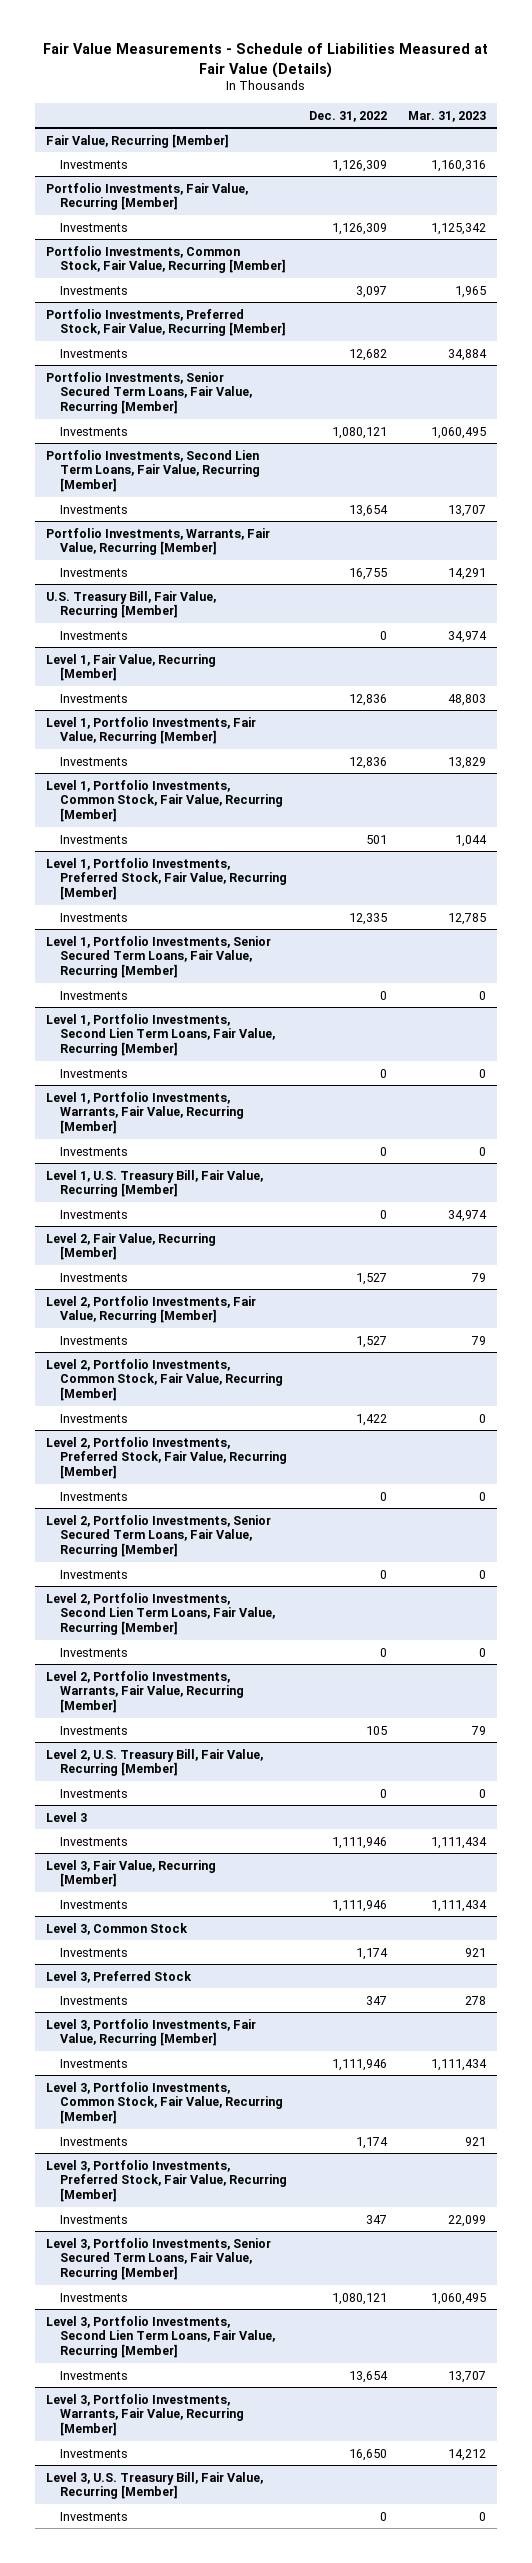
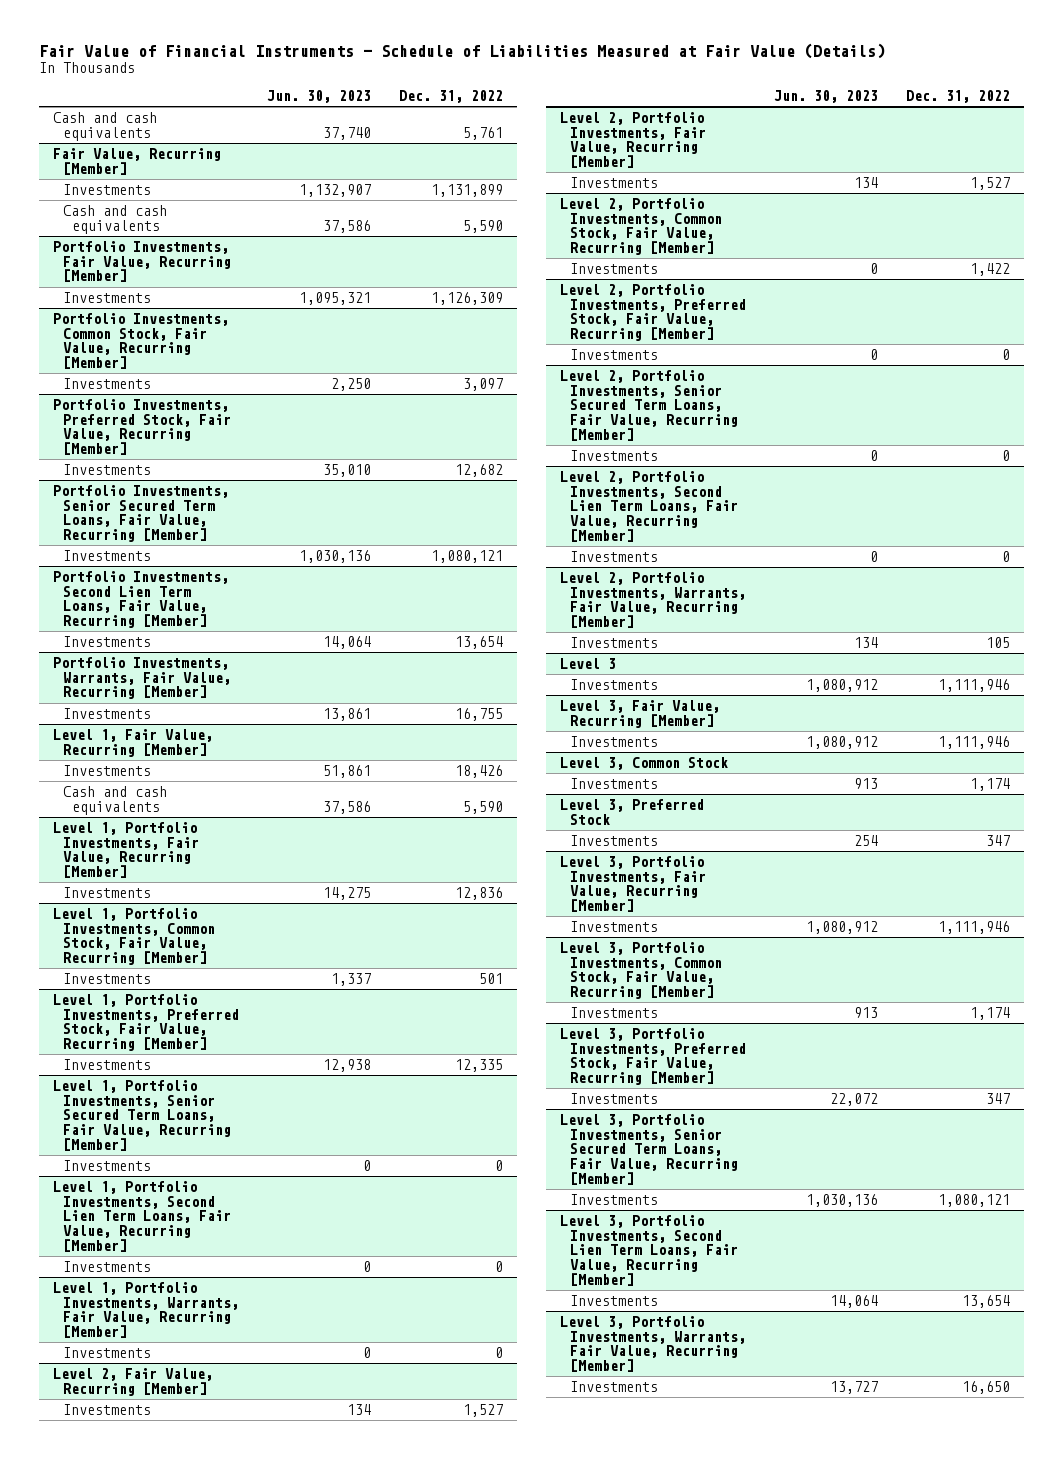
- Fair Value Measurements - Schedule of Liabilities Measured at Fair Value (Details)
+ Fair Value of Financial Instruments - Schedule of Liabilities Measured at Fair Value (Details)
- | Dec. 31, 2022 | Mar. 31, 2023
+ | Jun. 30, 2023 | Dec. 31, 2022
+ Cash and cash equivalents | 37,740 | 5,761
@ Fair Value, Recurring [Member]
- Investments | 1,126,309 | 1,160,316
+ Investments | 1,132,907 | 1,131,899
+ Cash and cash equivalents | 37,586 | 5,590
- U.S. Treasury Bill, Fair Value, Recurring [Member]
- Investments | 0 | 34,974
@ Level 1, Fair Value, Recurring [Member]
- Investments | 12,836 | 48,803
+ Investments | 51,861 | 18,426
+ Cash and cash equivalents | 37,586 | 5,590
- Level 1, U.S. Treasury Bill, Fair Value, Recurring [Member]
- Investments | 0 | 34,974
- Level 2, U.S. Treasury Bill, Fair Value, Recurring [Member]
- Investments | 0 | 0
- Level 3, U.S. Treasury Bill, Fair Value, Recurring [Member]
- Investments | 0 | 0

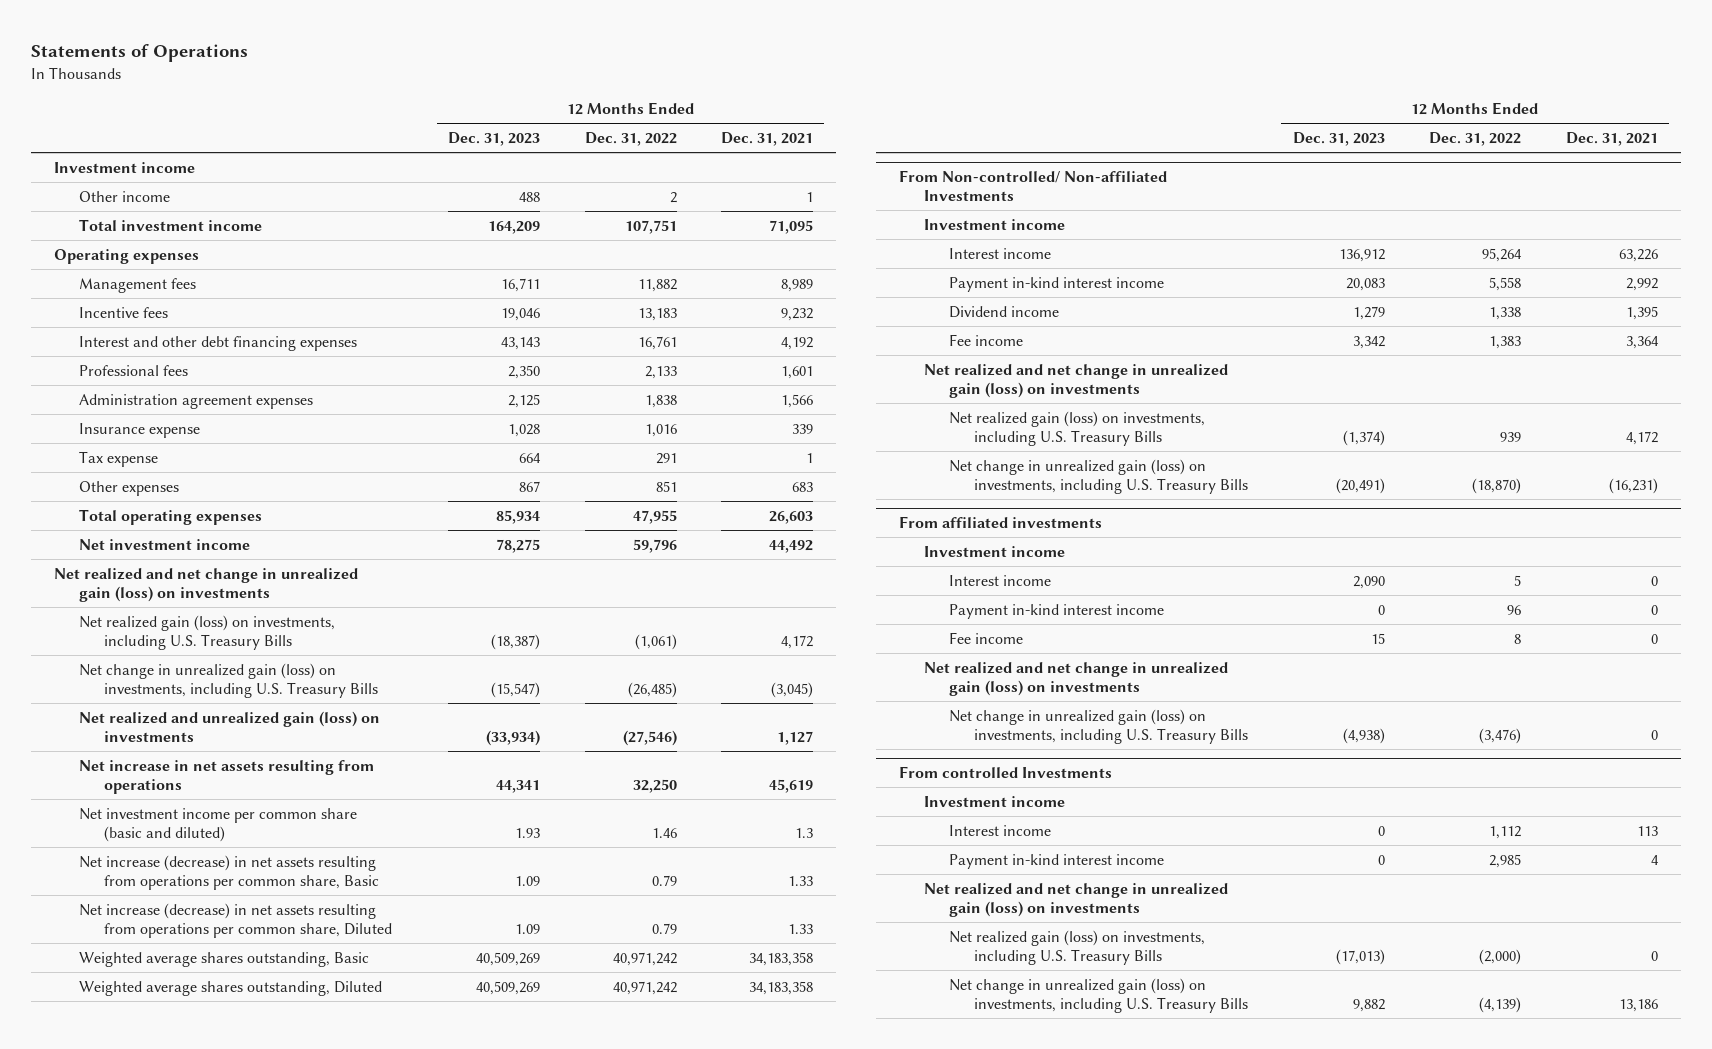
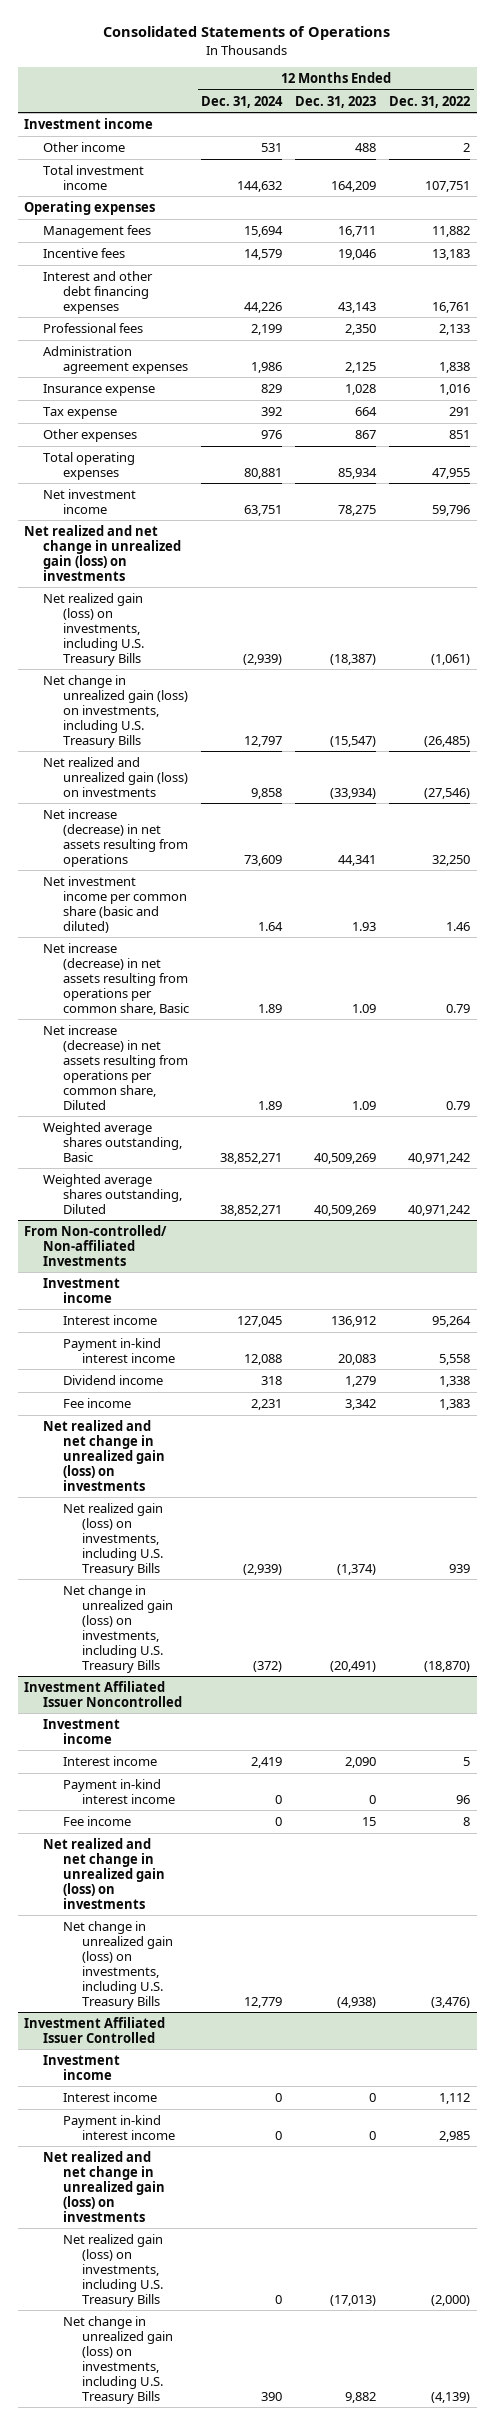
- Statements of Operations
+ Consolidated Statements of Operations
- | 12 Months Ended Dec. 31, 2023 | 12 Months Ended Dec. 31, 2022 | 12 Months Ended Dec. 31, 2021
+ | 12 Months Ended Dec. 31, 2024 | 12 Months Ended Dec. 31, 2023 | 12 Months Ended Dec. 31, 2022
- Net increase in net assets resulting from operations | 44,341 | 32,250 | 45,619
+ Net increase (decrease) in net assets resulting from operations | 73,609 | 44,341 | 32,250
- From affiliated investments
+ Investment Affiliated Issuer Noncontrolled
- From controlled Investments
+ Investment Affiliated Issuer Controlled

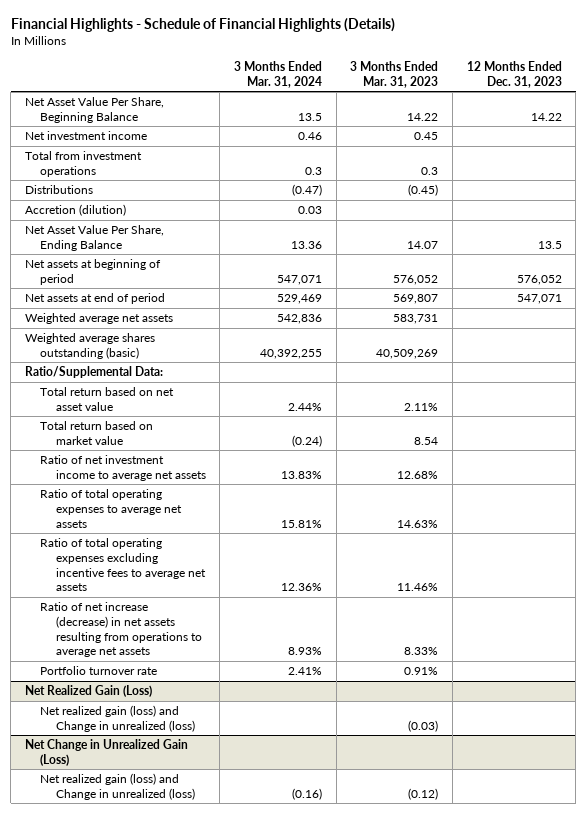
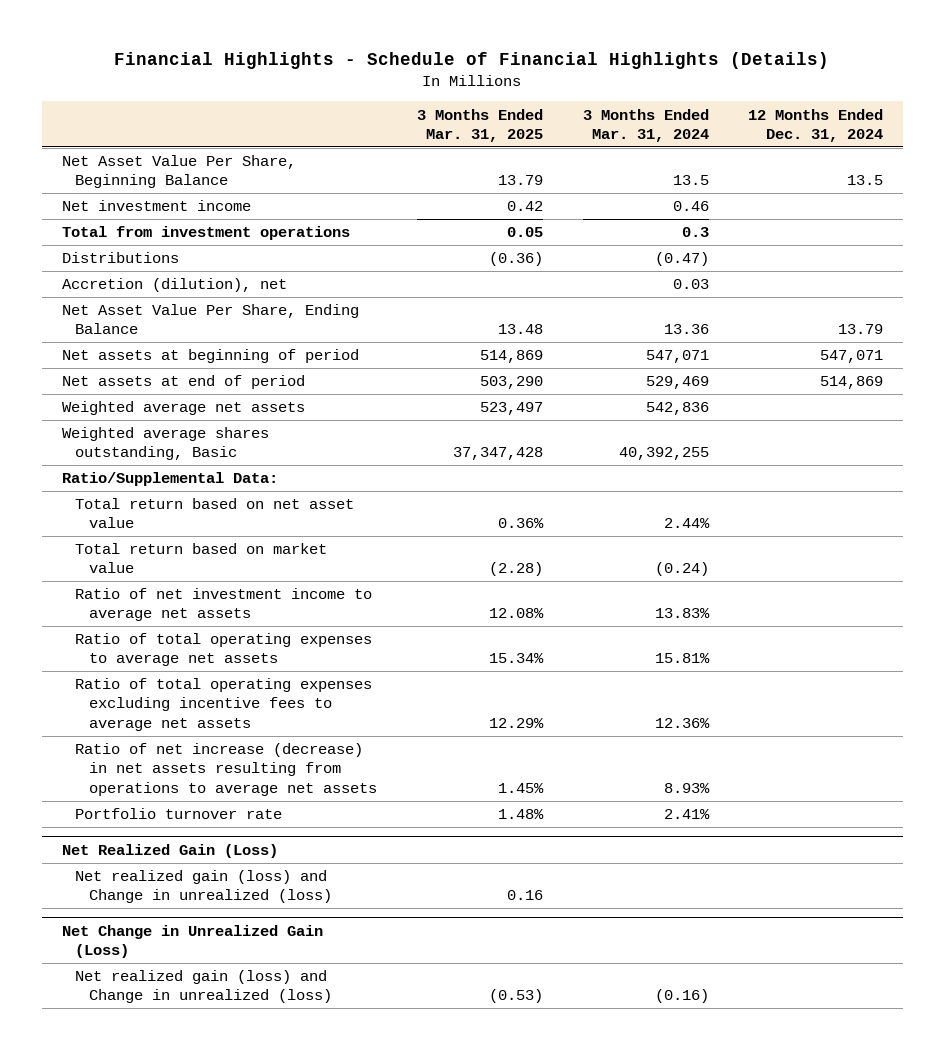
- | 3 Months Ended Mar. 31, 2024 | 3 Months Ended Mar. 31, 2023 | 12 Months Ended Dec. 31, 2023
+ | 3 Months Ended Mar. 31, 2025 | 3 Months Ended Mar. 31, 2024 | 12 Months Ended Dec. 31, 2024
- Accretion (dilution) | 0.03 | |
+ Accretion (dilution), net | | 0.03 |
- Weighted average shares outstanding (basic) | 40,392,255 | 40,509,269 |
+ Weighted average shares outstanding, Basic | 37,347,428 | 40,392,255 |

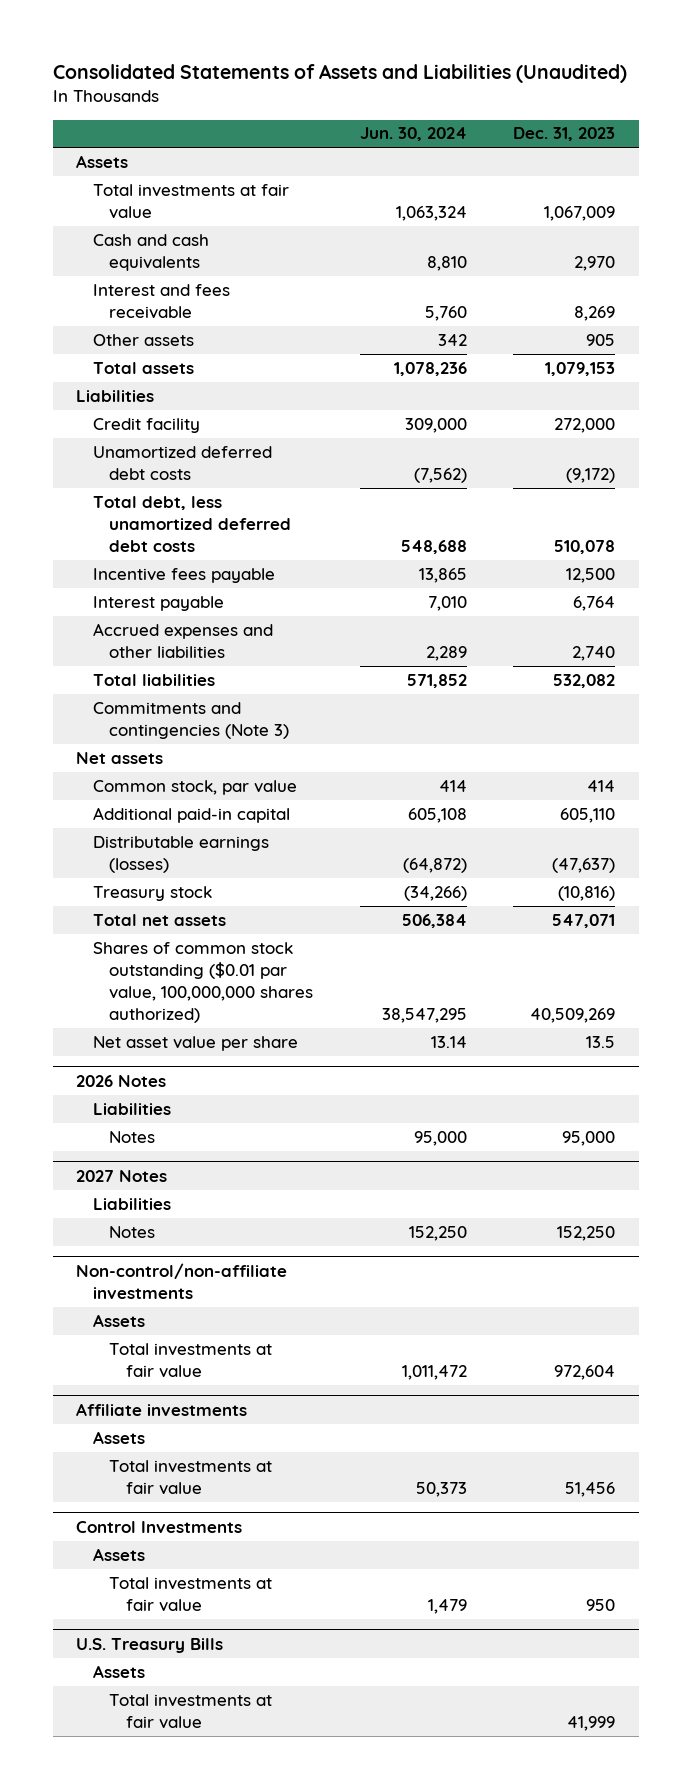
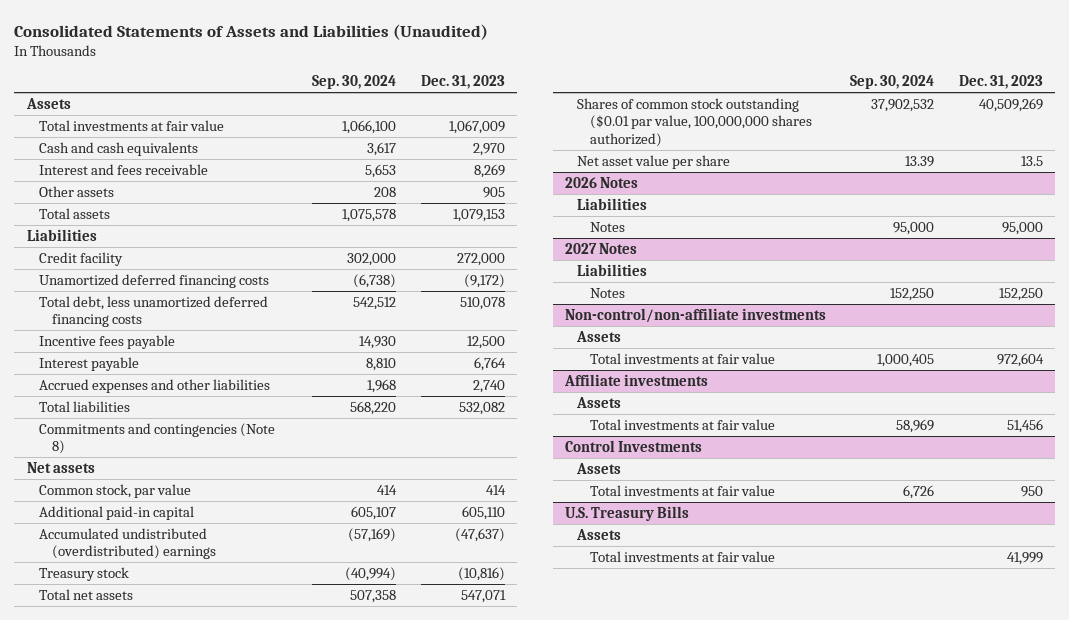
- | Jun. 30, 2024 | Dec. 31, 2023
+ | Sep. 30, 2024 | Dec. 31, 2023
- Unamortized deferred debt costs | (7,562) | (9,172)
- Total debt, less unamortized deferred debt costs | 548,688 | 510,078
+ Unamortized deferred financing costs | (6,738) | (9,172)
+ Total debt, less unamortized deferred financing costs | 542,512 | 510,078
- Commitments and contingencies (Note 3)
+ Commitments and contingencies (Note 8)
- Distributable earnings (losses) | (64,872) | (47,637)
+ Accumulated undistributed (overdistributed) earnings | (57,169) | (47,637)

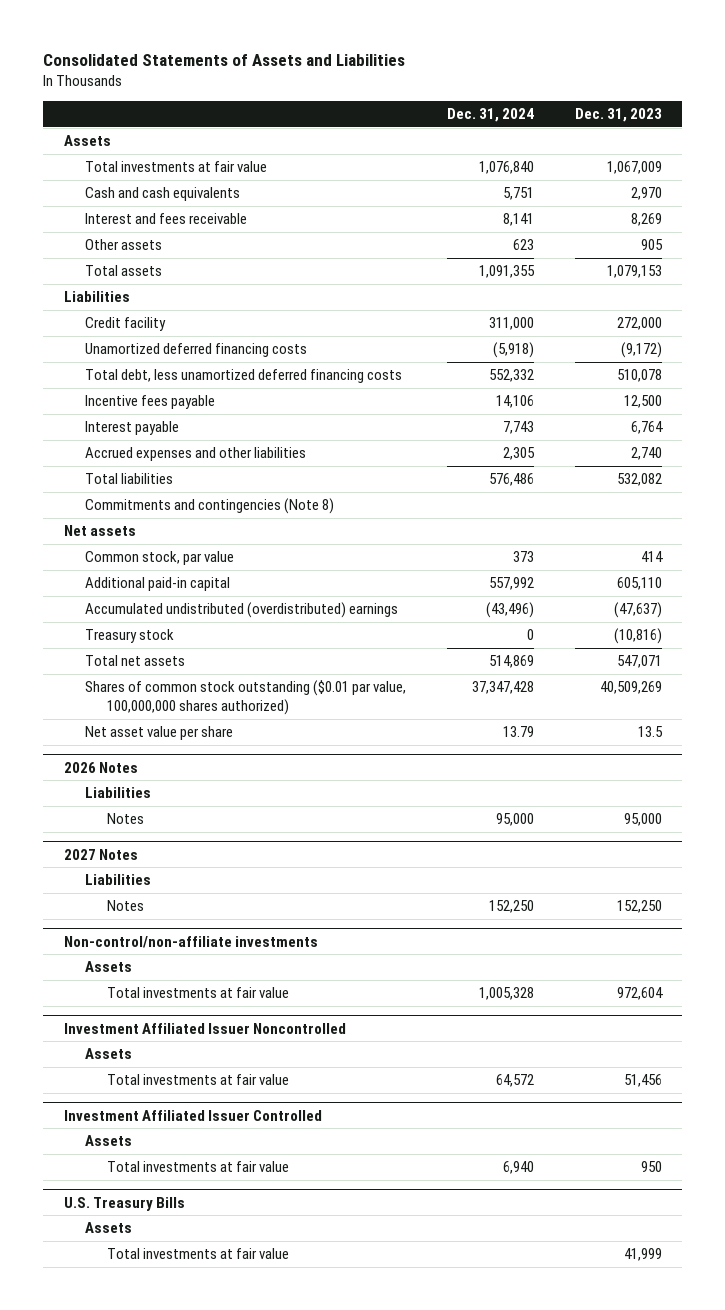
- Consolidated Statements of Assets and Liabilities (Unaudited)
+ Consolidated Statements of Assets and Liabilities
- | Sep. 30, 2024 | Dec. 31, 2023
+ | Dec. 31, 2024 | Dec. 31, 2023
- Affiliate investments
+ Investment Affiliated Issuer Noncontrolled
- Control Investments
+ Investment Affiliated Issuer Controlled

